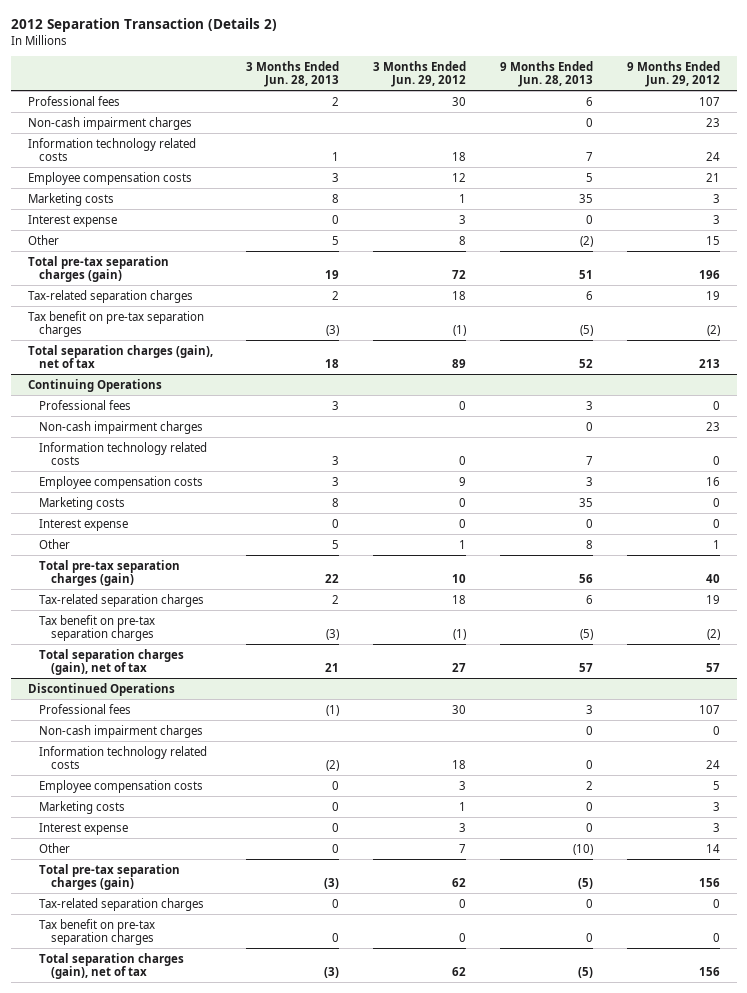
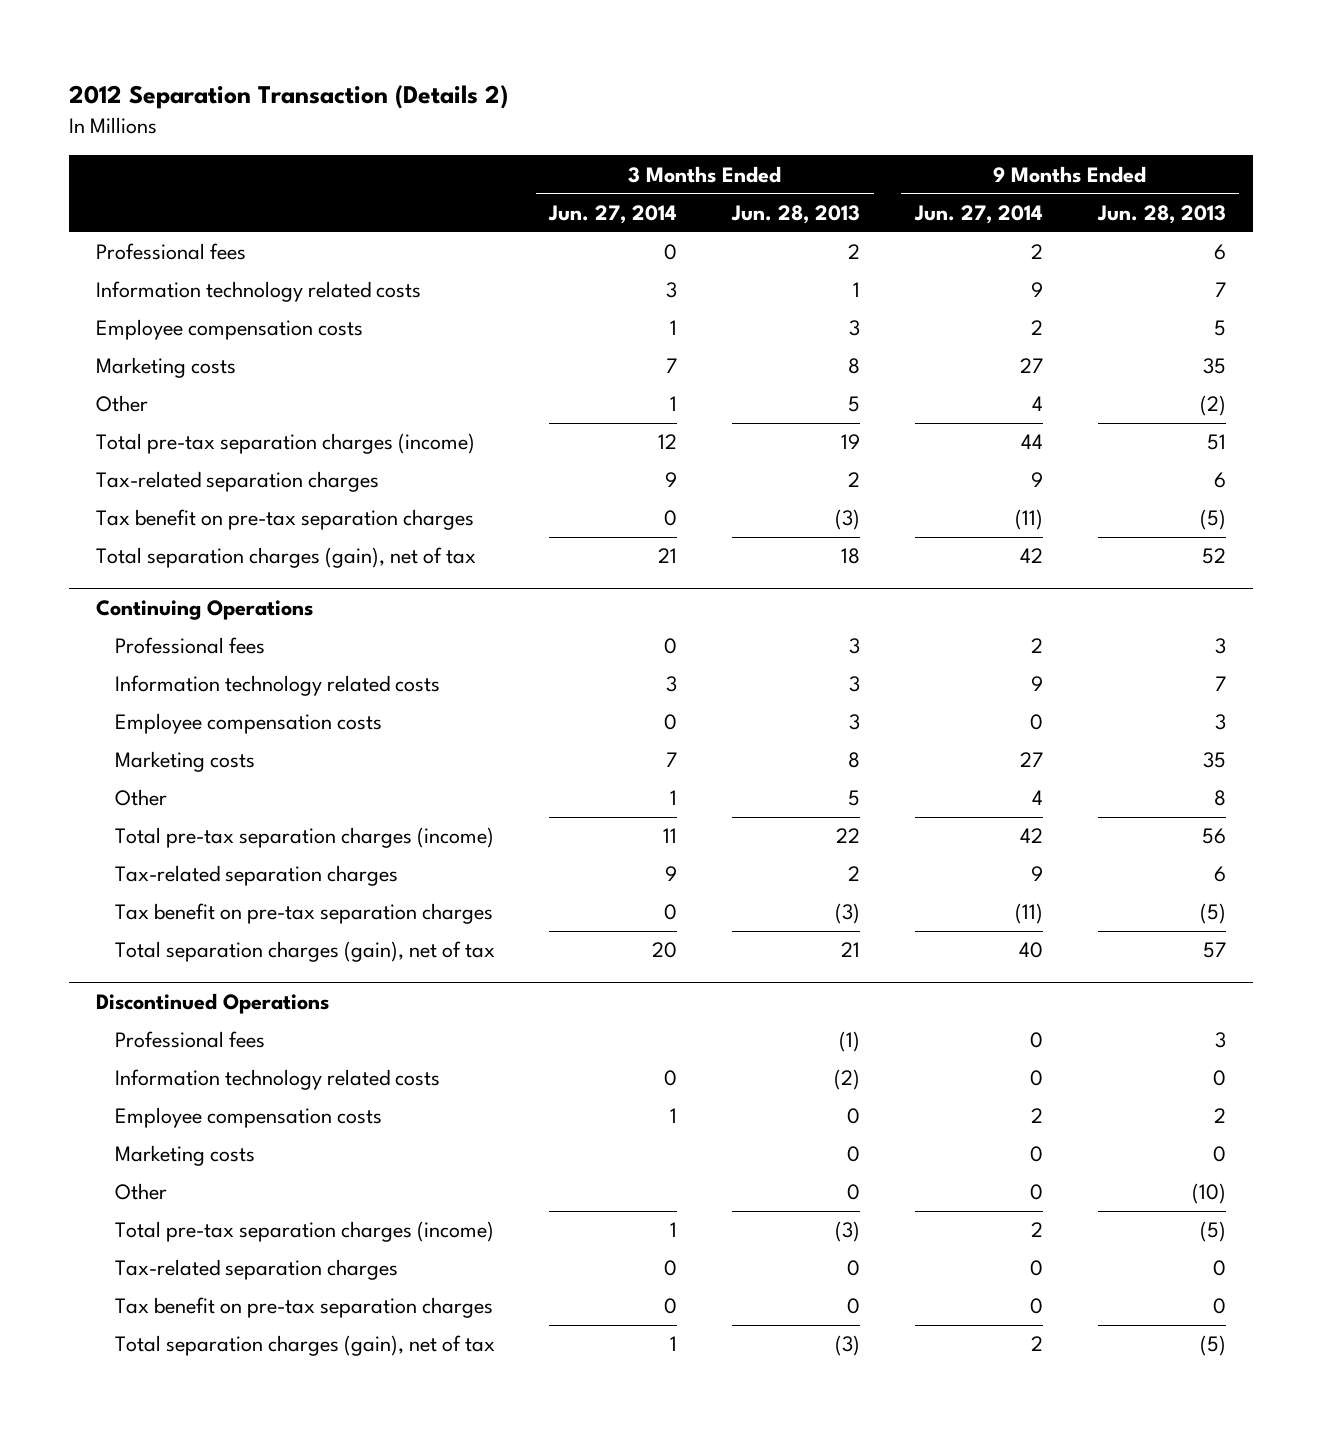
- | 3 Months Ended Jun. 28, 2013 | 3 Months Ended Jun. 29, 2012 | 9 Months Ended Jun. 28, 2013 | 9 Months Ended Jun. 29, 2012
+ | 3 Months Ended Jun. 27, 2014 | 3 Months Ended Jun. 28, 2013 | 9 Months Ended Jun. 27, 2014 | 9 Months Ended Jun. 28, 2013
- Non-cash impairment charges | | | 0 | 23
- Interest expense | 0 | 3 | 0 | 3
- Total pre-tax separation charges (gain) | 19 | 72 | 51 | 196
+ Total pre-tax separation charges (income) | 12 | 19 | 44 | 51
@ Continuing Operations
- Non-cash impairment charges | | | 0 | 23
- Interest expense | 0 | 0 | 0 | 0
- Total pre-tax separation charges (gain) | 22 | 10 | 56 | 40
+ Total pre-tax separation charges (income) | 11 | 22 | 42 | 56
@ Discontinued Operations
- Non-cash impairment charges | | | 0 | 0
- Interest expense | 0 | 3 | 0 | 3
- Total pre-tax separation charges (gain) | (3) | 62 | (5) | 156
+ Total pre-tax separation charges (income) | 1 | (3) | 2 | (5)

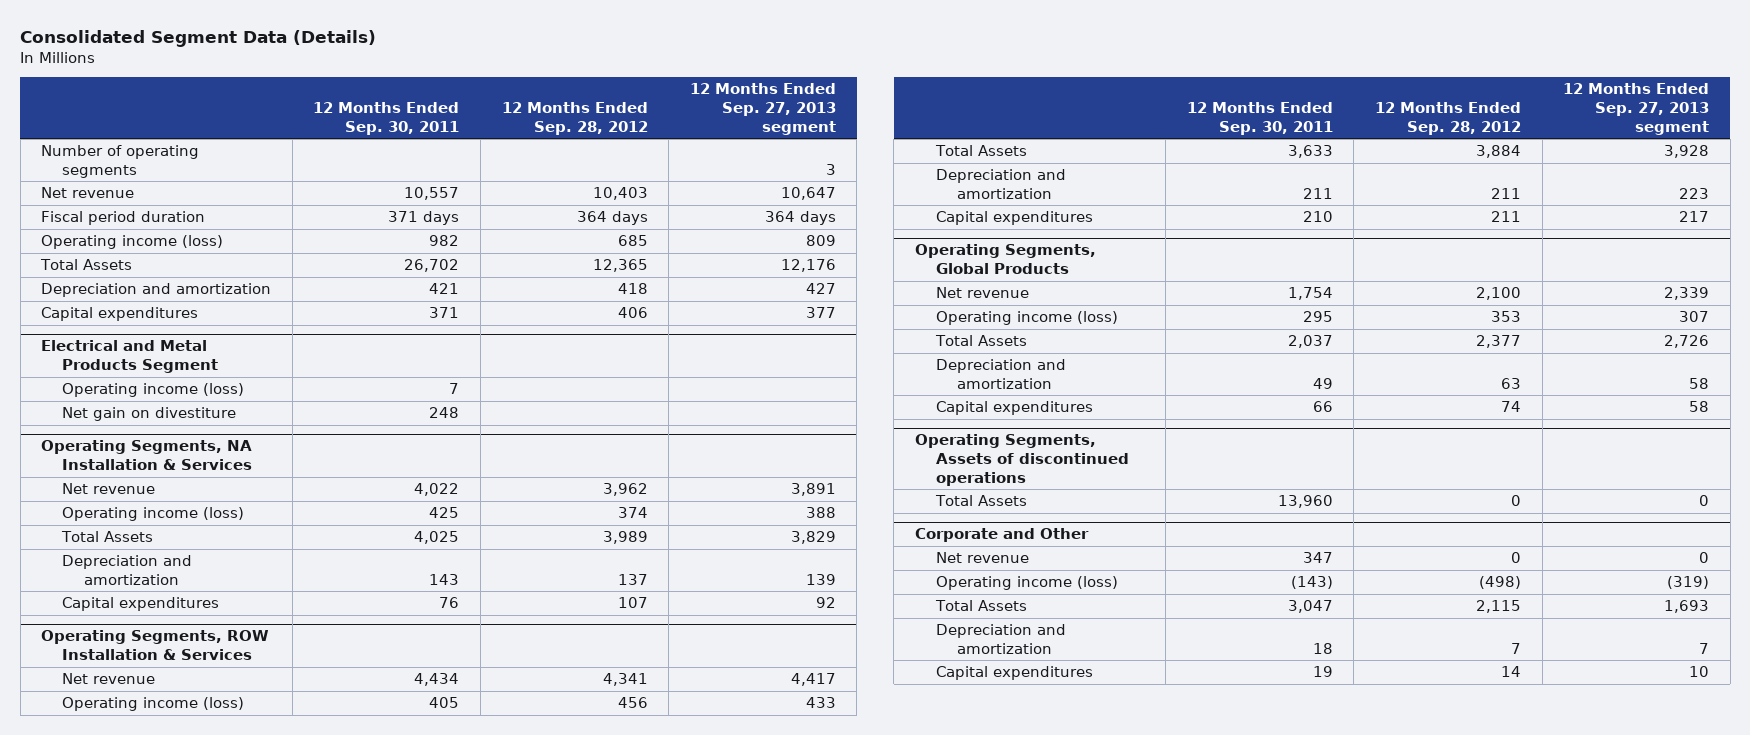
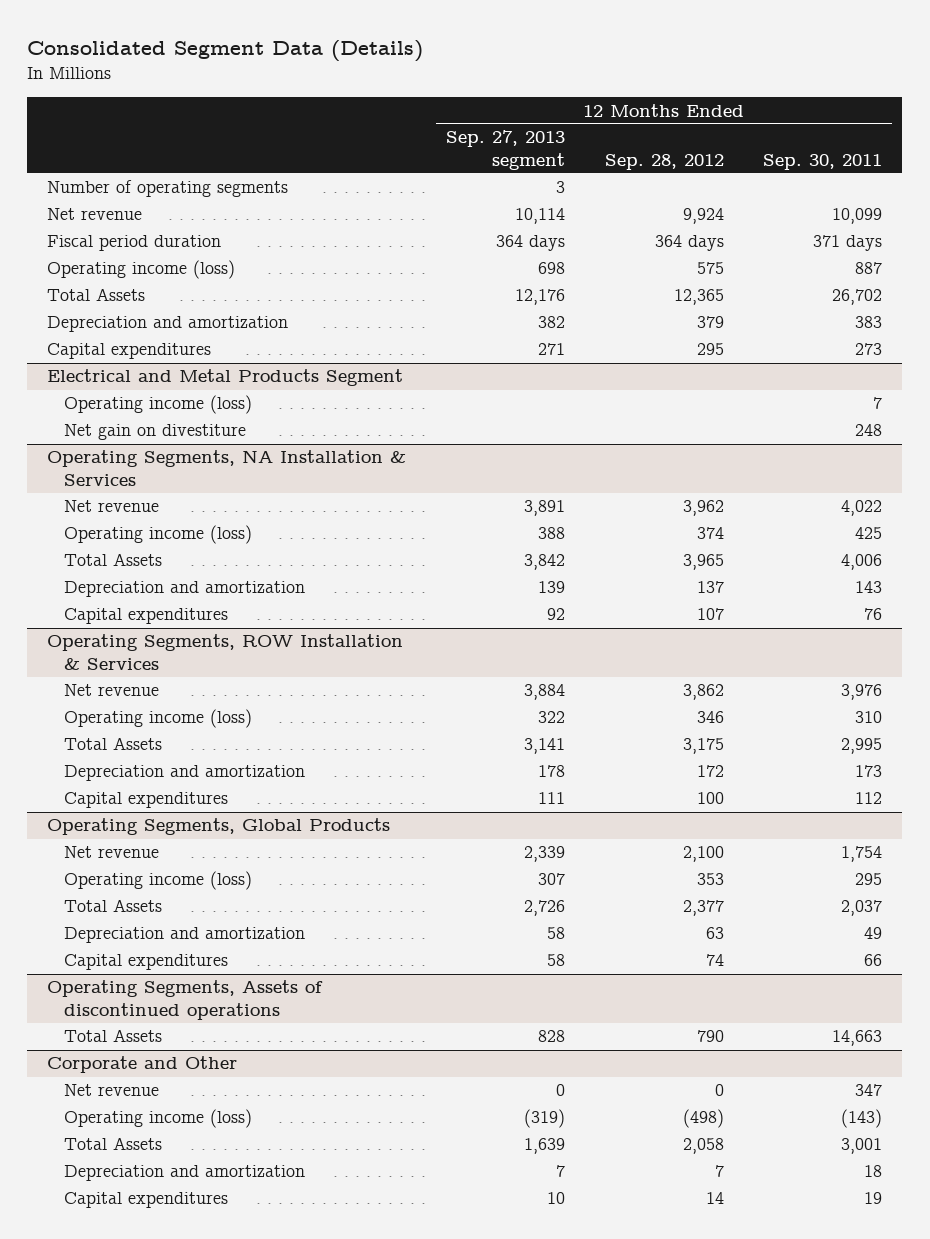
- | 12 Months Ended Sep. 30, 2011 | 12 Months Ended Sep. 28, 2012 | 12 Months Ended Sep. 27, 2013 segment
+ | 12 Months Ended Sep. 27, 2013 segment | 12 Months Ended Sep. 28, 2012 | 12 Months Ended Sep. 30, 2011
- Net revenue | 10,557 | 10,403 | 10,647
+ Net revenue | 10,114 | 9,924 | 10,099
- Operating income (loss) | 982 | 685 | 809
+ Operating income (loss) | 698 | 575 | 887
- Depreciation and amortization | 421 | 418 | 427
- Capital expenditures | 371 | 406 | 377
+ Depreciation and amortization | 382 | 379 | 383
+ Capital expenditures | 271 | 295 | 273
@ Operating Segments, NA Installation & Services
- Total Assets | 4,025 | 3,989 | 3,829
+ Total Assets | 3,842 | 3,965 | 4,006
@ Operating Segments, ROW Installation & Services
- Net revenue | 4,434 | 4,341 | 4,417
- Operating income (loss) | 405 | 456 | 433
- Total Assets | 3,633 | 3,884 | 3,928
- Depreciation and amortization | 211 | 211 | 223
- Capital expenditures | 210 | 211 | 217
+ Net revenue | 3,884 | 3,862 | 3,976
+ Operating income (loss) | 322 | 346 | 310
+ Total Assets | 3,141 | 3,175 | 2,995
+ Depreciation and amortization | 178 | 172 | 173
+ Capital expenditures | 111 | 100 | 112
@ Operating Segments, Assets of discontinued operations
- Total Assets | 13,960 | 0 | 0
+ Total Assets | 828 | 790 | 14,663
@ Corporate and Other
- Total Assets | 3,047 | 2,115 | 1,693
+ Total Assets | 1,639 | 2,058 | 3,001

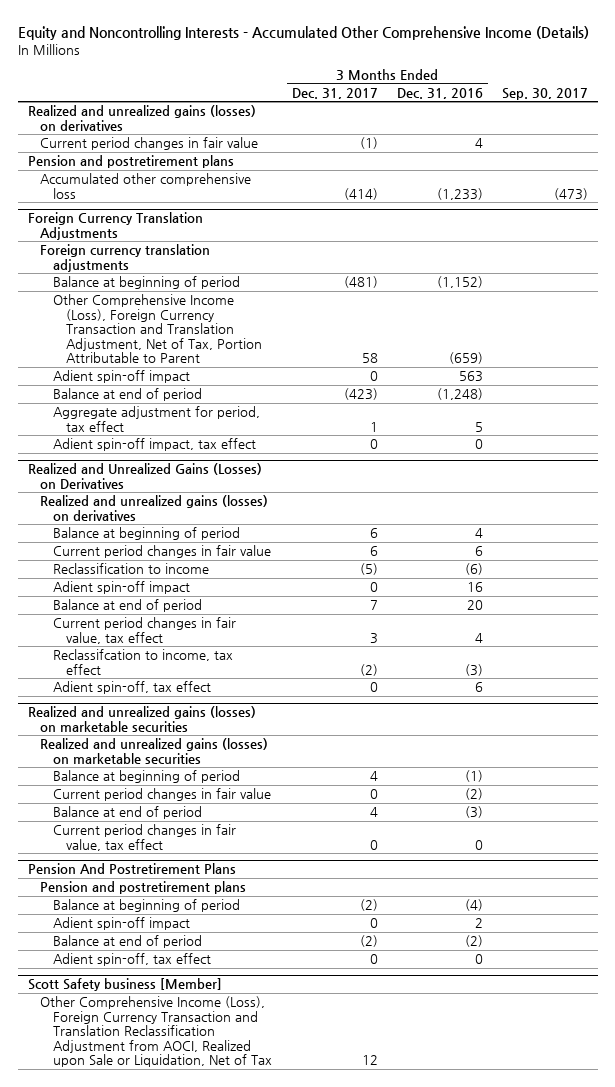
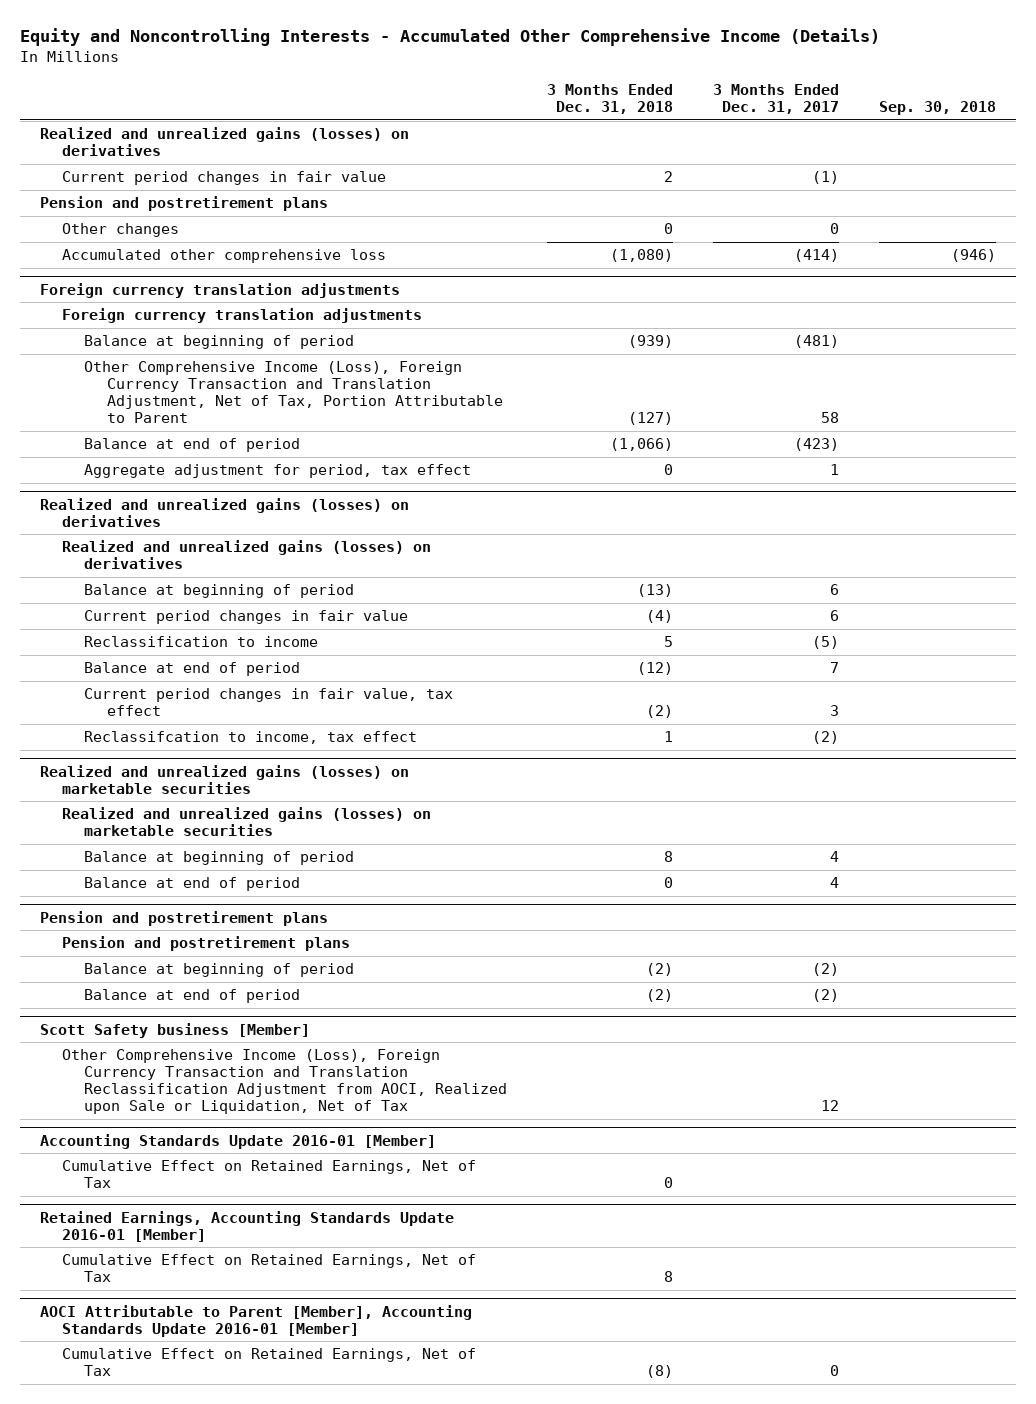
- | 3 Months Ended Dec. 31, 2017 | 3 Months Ended Dec. 31, 2016 | Sep. 30, 2017
+ | 3 Months Ended Dec. 31, 2018 | 3 Months Ended Dec. 31, 2017 | Sep. 30, 2018
+ Other changes | 0 | 0 |
- Foreign Currency Translation Adjustments
+ Foreign currency translation adjustments
- Adient spin-off impact | 0 | 563 |
- Adient spin-off impact, tax effect | 0 | 0 |
- Realized and Unrealized Gains (Losses) on Derivatives
+ Realized and unrealized gains (losses) on derivatives
- Adient spin-off impact | 0 | 16 |
- Adient spin-off, tax effect | 0 | 6 |
@ Realized and unrealized gains (losses) on marketable securities
- Current period changes in fair value | 0 | (2) |
- Current period changes in fair value, tax effect | 0 | 0 |
- Pension And Postretirement Plans
+ Pension and postretirement plans
- Adient spin-off impact | 0 | 2 |
- Adient spin-off, tax effect | 0 | 0 |
+ Accounting Standards Update 2016-01 [Member]
+ Cumulative Effect on Retained Earnings, Net of Tax | 0 | |
+ Retained Earnings, Accounting Standards Update 2016-01 [Member]
+ Cumulative Effect on Retained Earnings, Net of Tax | 8 | |
+ AOCI Attributable to Parent [Member], Accounting Standards Update 2016-01 [Member]
+ Cumulative Effect on Retained Earnings, Net of Tax | (8) | 0 |

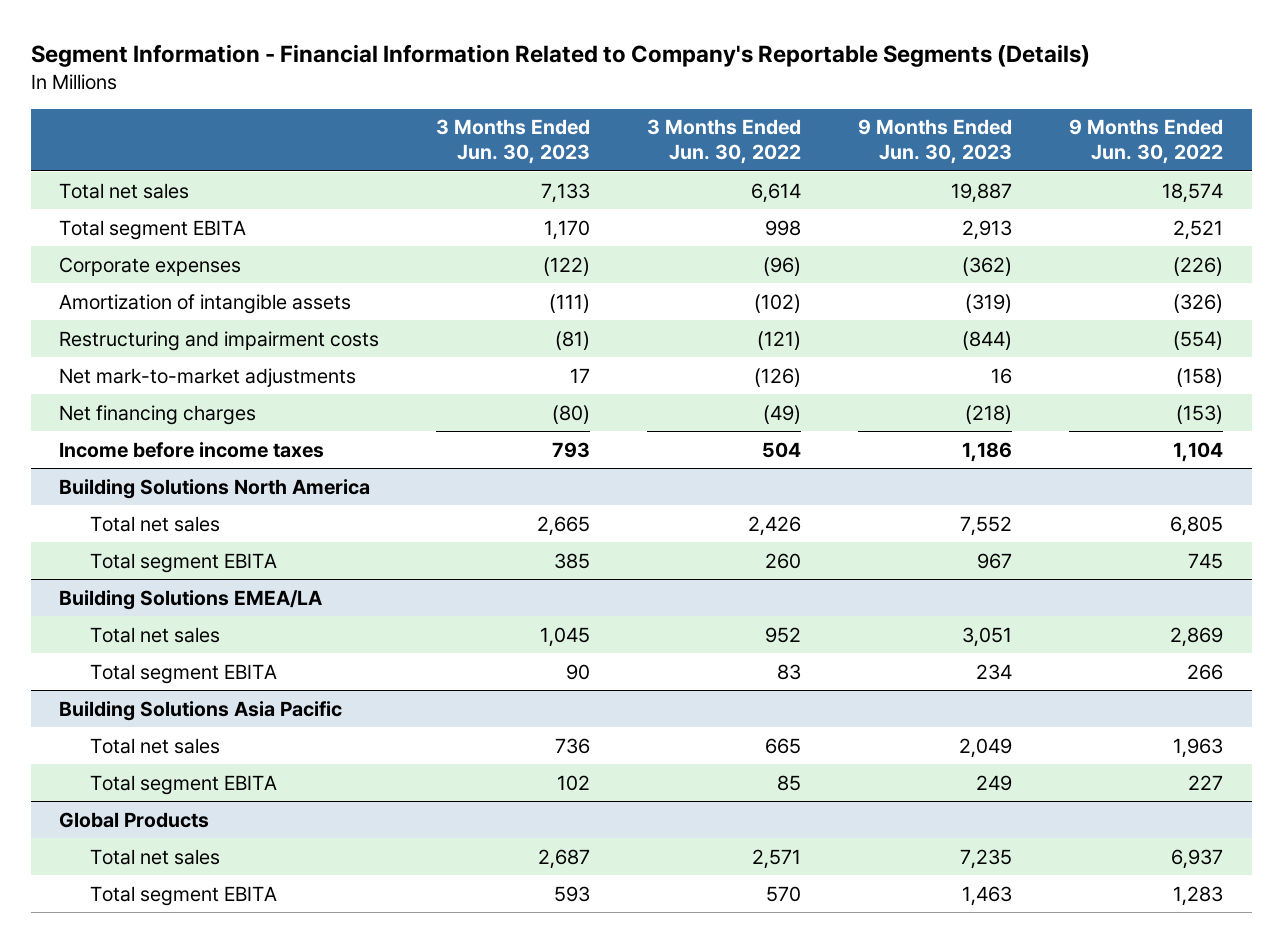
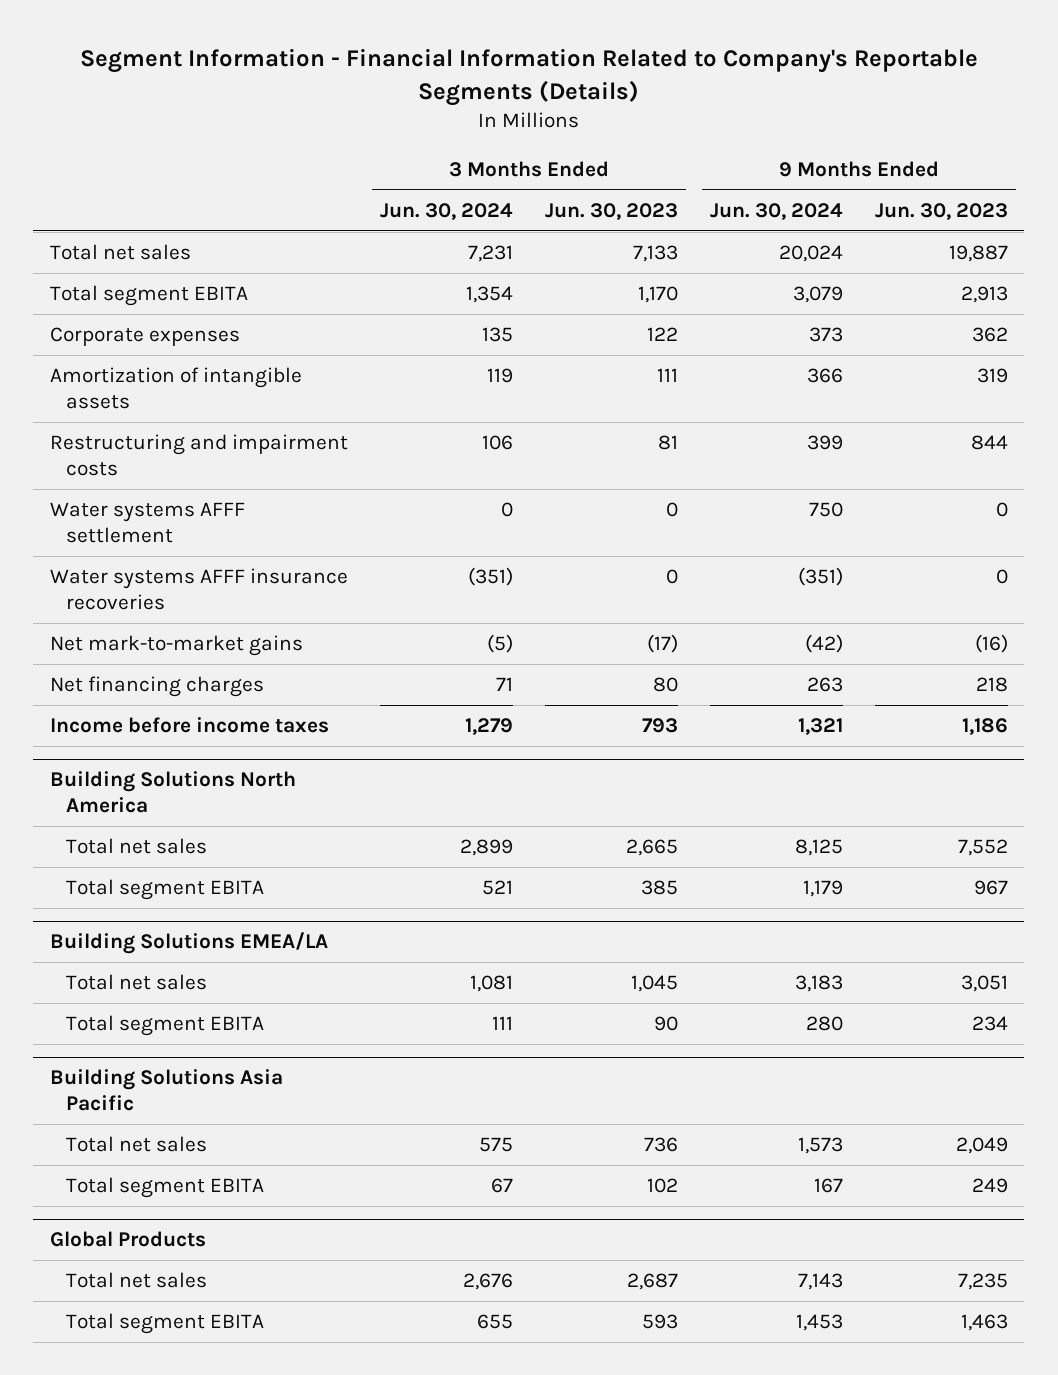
- | 3 Months Ended Jun. 30, 2023 | 3 Months Ended Jun. 30, 2022 | 9 Months Ended Jun. 30, 2023 | 9 Months Ended Jun. 30, 2022
+ | 3 Months Ended Jun. 30, 2024 | 3 Months Ended Jun. 30, 2023 | 9 Months Ended Jun. 30, 2024 | 9 Months Ended Jun. 30, 2023
- Corporate expenses | (122) | (96) | (362) | (226)
- Amortization of intangible assets | (111) | (102) | (319) | (326)
- Restructuring and impairment costs | (81) | (121) | (844) | (554)
- Net mark-to-market adjustments | 17 | (126) | 16 | (158)
- Net financing charges | (80) | (49) | (218) | (153)
+ Corporate expenses | 135 | 122 | 373 | 362
+ Amortization of intangible assets | 119 | 111 | 366 | 319
+ Restructuring and impairment costs | 106 | 81 | 399 | 844
+ Water systems AFFF settlement | 0 | 0 | 750 | 0
+ Water systems AFFF insurance recoveries | (351) | 0 | (351) | 0
+ Net mark-to-market gains | (5) | (17) | (42) | (16)
+ Net financing charges | 71 | 80 | 263 | 218

